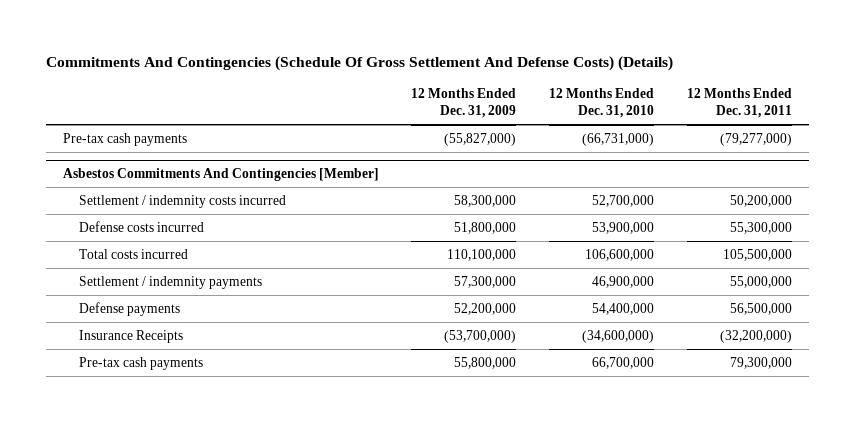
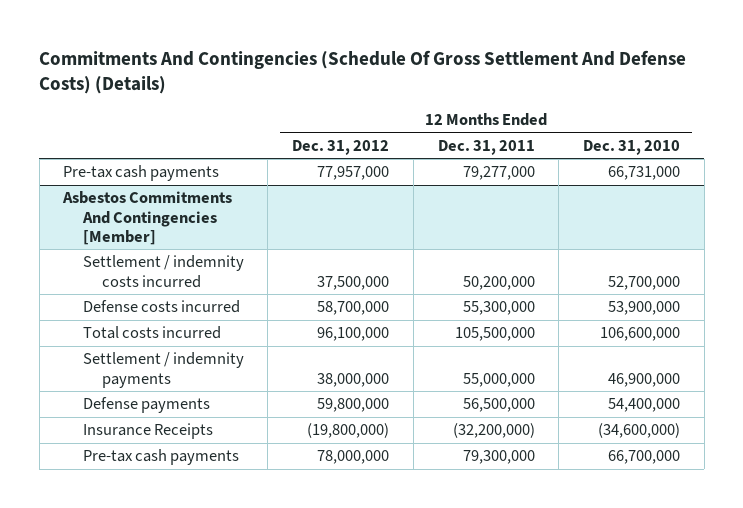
- | 12 Months Ended Dec. 31, 2009 | 12 Months Ended Dec. 31, 2010 | 12 Months Ended Dec. 31, 2011
+ | 12 Months Ended Dec. 31, 2012 | 12 Months Ended Dec. 31, 2011 | 12 Months Ended Dec. 31, 2010
- Pre-tax cash payments | (55,827,000) | (66,731,000) | (79,277,000)
+ Pre-tax cash payments | 77,957,000 | 79,277,000 | 66,731,000

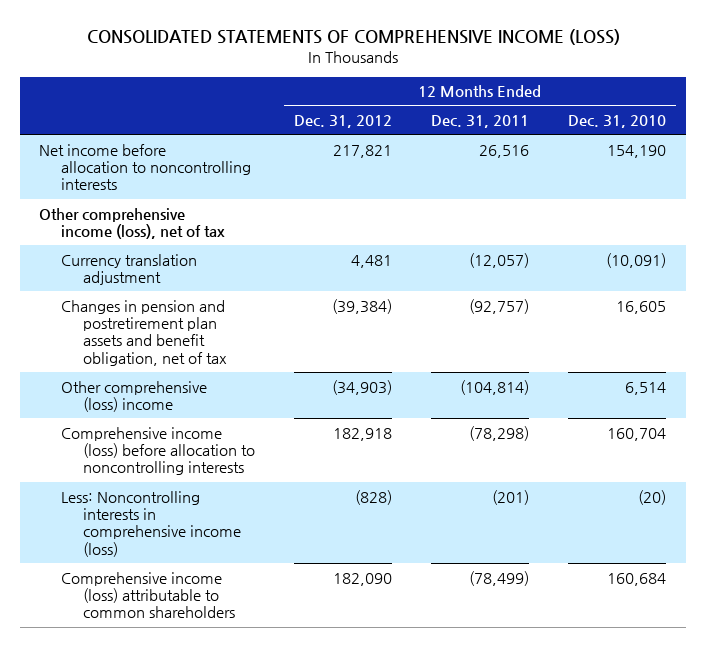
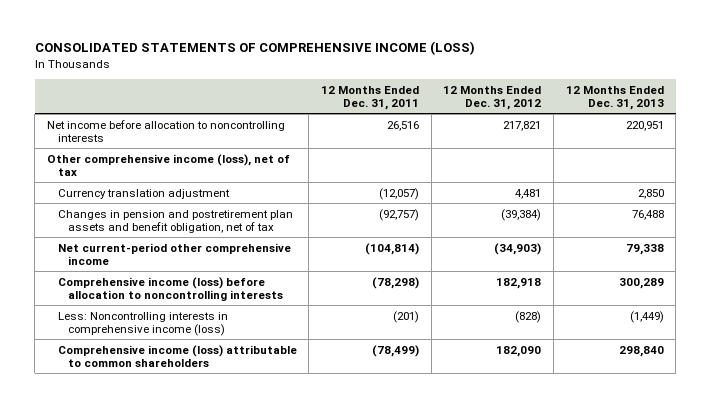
- | 12 Months Ended Dec. 31, 2012 | 12 Months Ended Dec. 31, 2011 | 12 Months Ended Dec. 31, 2010
+ | 12 Months Ended Dec. 31, 2011 | 12 Months Ended Dec. 31, 2012 | 12 Months Ended Dec. 31, 2013
- Other comprehensive (loss) income | (34,903) | (104,814) | 6,514
+ Net current-period other comprehensive income | (104,814) | (34,903) | 79,338

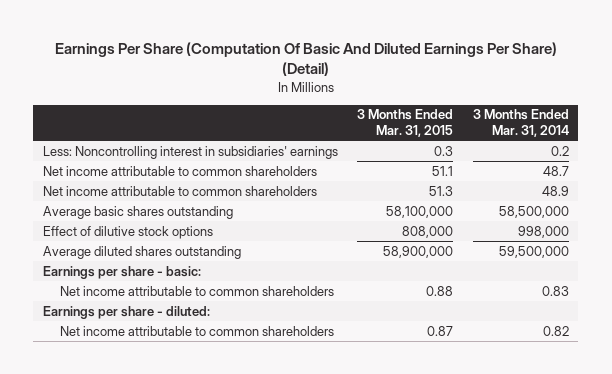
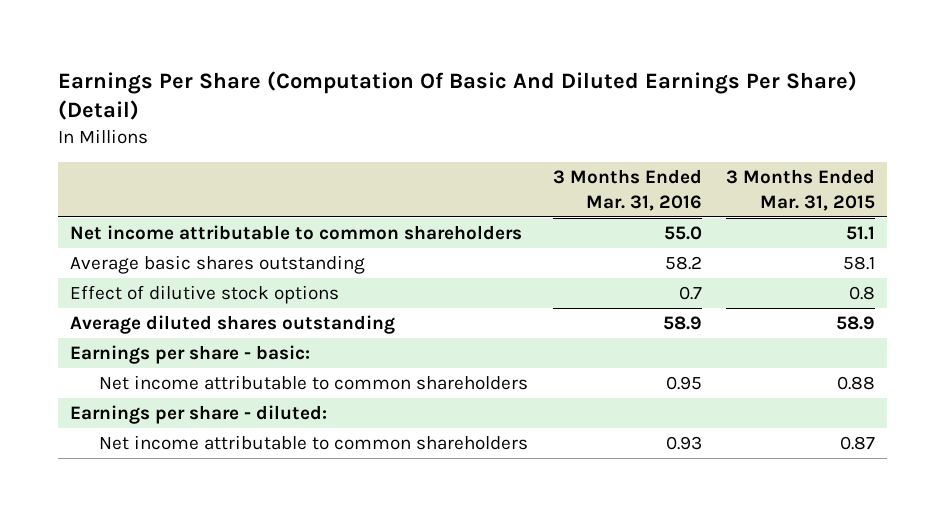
- | 3 Months Ended Mar. 31, 2015 | 3 Months Ended Mar. 31, 2014
+ | 3 Months Ended Mar. 31, 2016 | 3 Months Ended Mar. 31, 2015
- Less: Noncontrolling interest in subsidiaries' earnings | 0.3 | 0.2
- Net income attributable to common shareholders | 51.3 | 48.9
- Average basic shares outstanding | 58,100,000 | 58,500,000
- Effect of dilutive stock options | 808,000 | 998,000
- Average diluted shares outstanding | 58,900,000 | 59,500,000
+ Average basic shares outstanding | 58.2 | 58.1
+ Effect of dilutive stock options | 0.7 | 0.8
+ Average diluted shares outstanding | 58.9 | 58.9

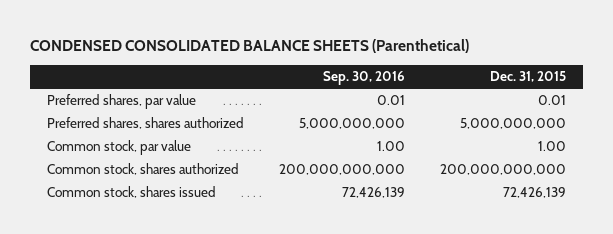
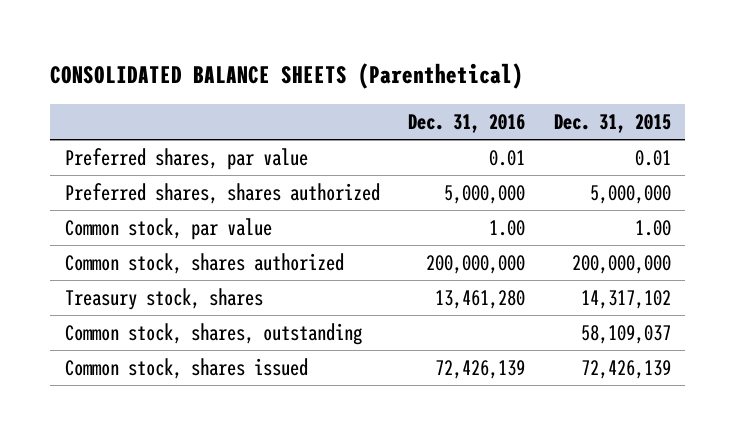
- CONDENSED CONSOLIDATED BALANCE SHEETS (Parenthetical)
+ CONSOLIDATED BALANCE SHEETS (Parenthetical)
- | Sep. 30, 2016 | Dec. 31, 2015
+ | Dec. 31, 2016 | Dec. 31, 2015
- Preferred shares, shares authorized | 5,000,000,000 | 5,000,000,000
+ Preferred shares, shares authorized | 5,000,000 | 5,000,000
- Common stock, shares authorized | 200,000,000,000 | 200,000,000,000
+ Common stock, shares authorized | 200,000,000 | 200,000,000
+ Treasury stock, shares | 13,461,280 | 14,317,102
+ Common stock, shares, outstanding | | 58,109,037

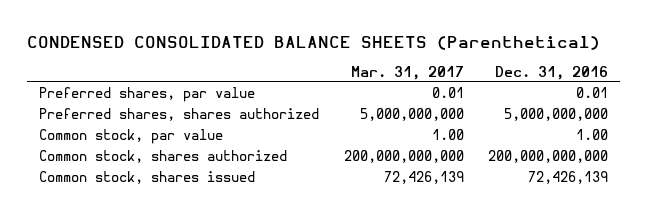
- CONSOLIDATED BALANCE SHEETS (Parenthetical)
+ CONDENSED CONSOLIDATED BALANCE SHEETS (Parenthetical)
- | Dec. 31, 2016 | Dec. 31, 2015
+ | Mar. 31, 2017 | Dec. 31, 2016
- Preferred shares, shares authorized | 5,000,000 | 5,000,000
+ Preferred shares, shares authorized | 5,000,000,000 | 5,000,000,000
- Common stock, shares authorized | 200,000,000 | 200,000,000
- Treasury stock, shares | 13,461,280 | 14,317,102
- Common stock, shares, outstanding | | 58,109,037
+ Common stock, shares authorized | 200,000,000,000 | 200,000,000,000

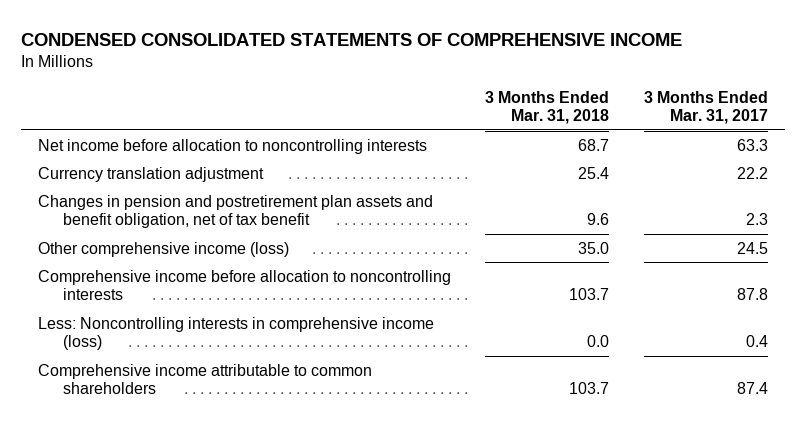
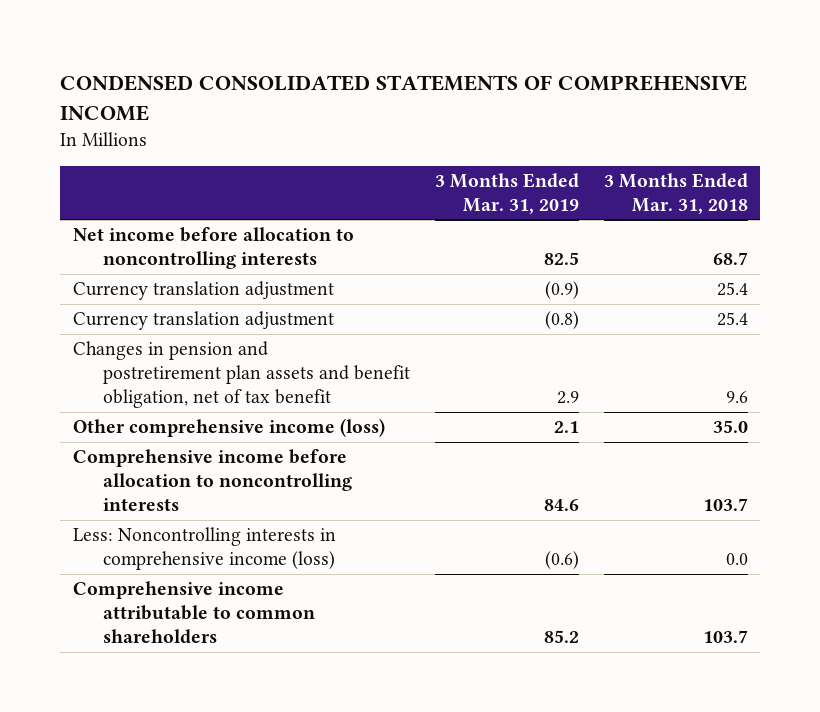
- | 3 Months Ended Mar. 31, 2018 | 3 Months Ended Mar. 31, 2017
+ | 3 Months Ended Mar. 31, 2019 | 3 Months Ended Mar. 31, 2018
+ Currency translation adjustment | (0.8) | 25.4

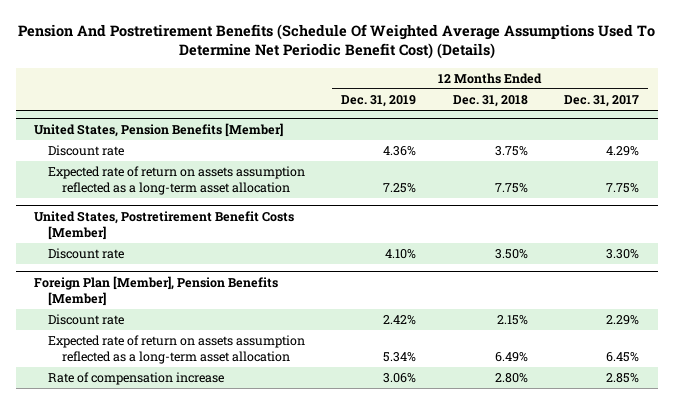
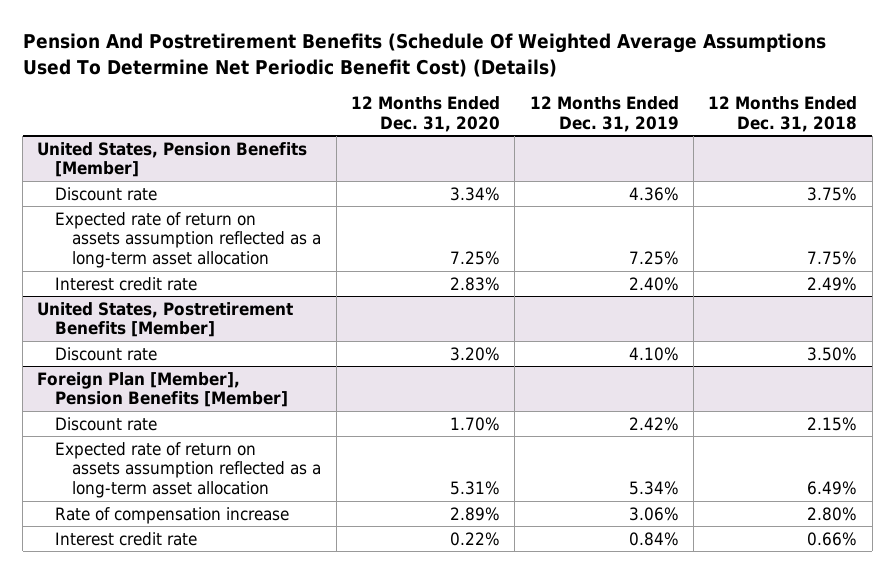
- | 12 Months Ended Dec. 31, 2019 | 12 Months Ended Dec. 31, 2018 | 12 Months Ended Dec. 31, 2017
+ | 12 Months Ended Dec. 31, 2020 | 12 Months Ended Dec. 31, 2019 | 12 Months Ended Dec. 31, 2018
- United States, Postretirement Benefit Costs [Member]
@ United States, Pension Benefits [Member]
+ Interest credit rate | 2.83% | 2.40% | 2.49%
+ United States, Postretirement Benefits [Member]
@ Foreign Plan [Member], Pension Benefits [Member]
+ Interest credit rate | 0.22% | 0.84% | 0.66%

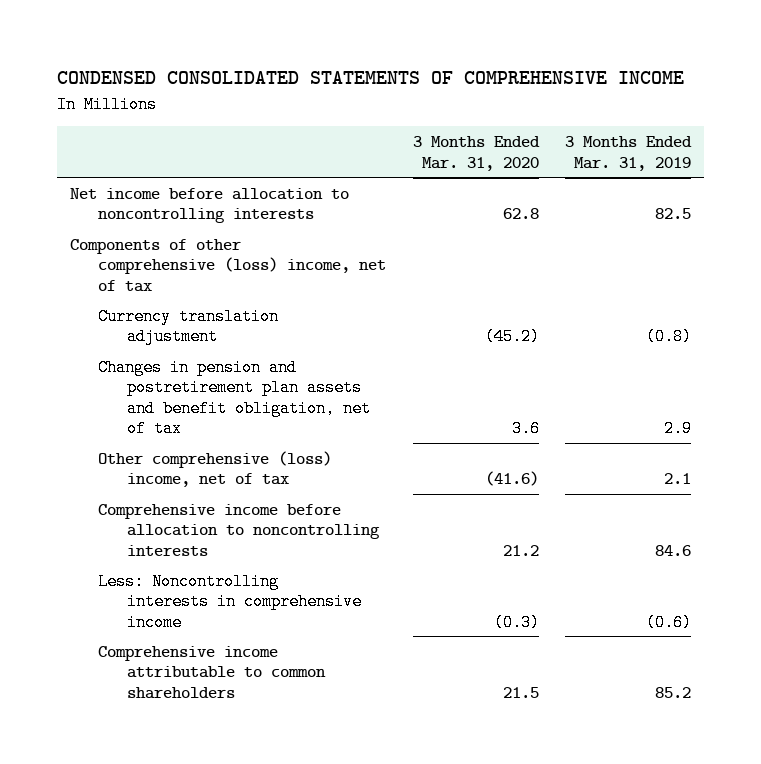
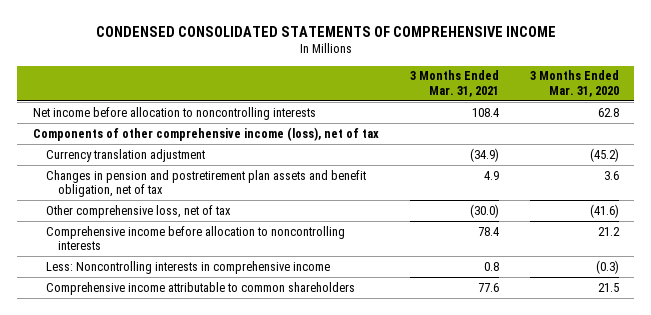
- | 3 Months Ended Mar. 31, 2020 | 3 Months Ended Mar. 31, 2019
+ | 3 Months Ended Mar. 31, 2021 | 3 Months Ended Mar. 31, 2020
- Components of other comprehensive (loss) income, net of tax
+ Components of other comprehensive income (loss), net of tax
- Other comprehensive (loss) income, net of tax | (41.6) | 2.1
+ Other comprehensive loss, net of tax | (30.0) | (41.6)

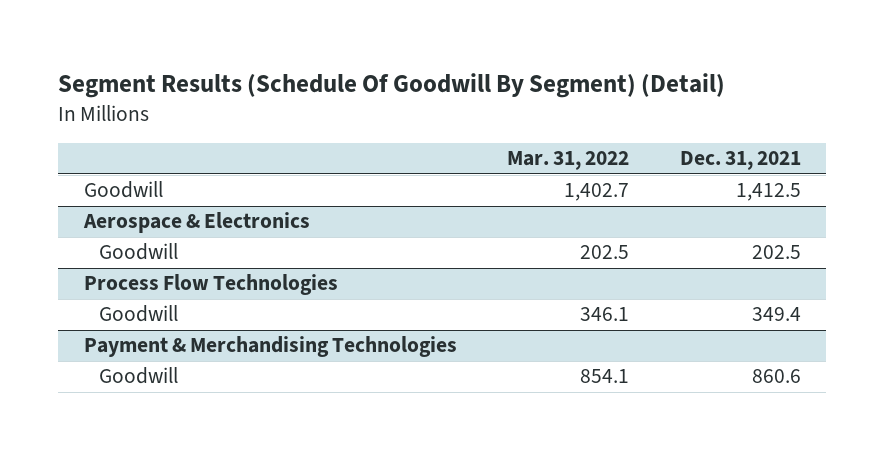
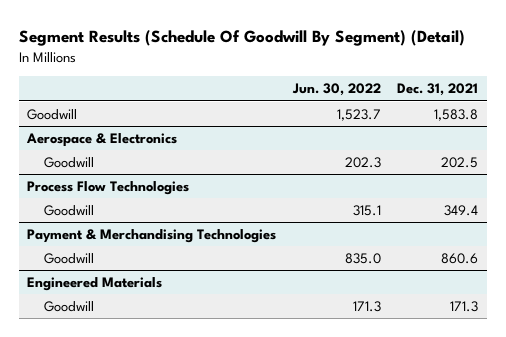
- | Mar. 31, 2022 | Dec. 31, 2021
+ | Jun. 30, 2022 | Dec. 31, 2021
- Goodwill | 1,402.7 | 1,412.5
+ Goodwill | 1,523.7 | 1,583.8
+ Engineered Materials
+ Goodwill | 171.3 | 171.3

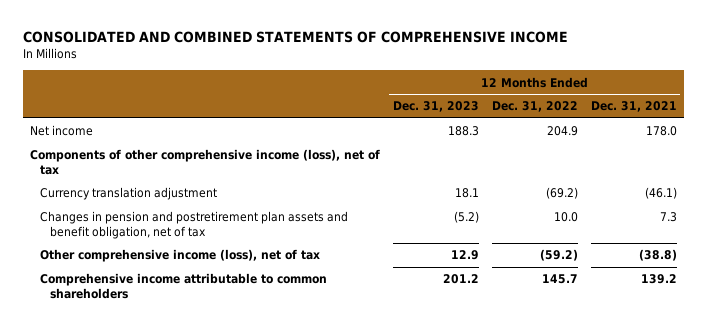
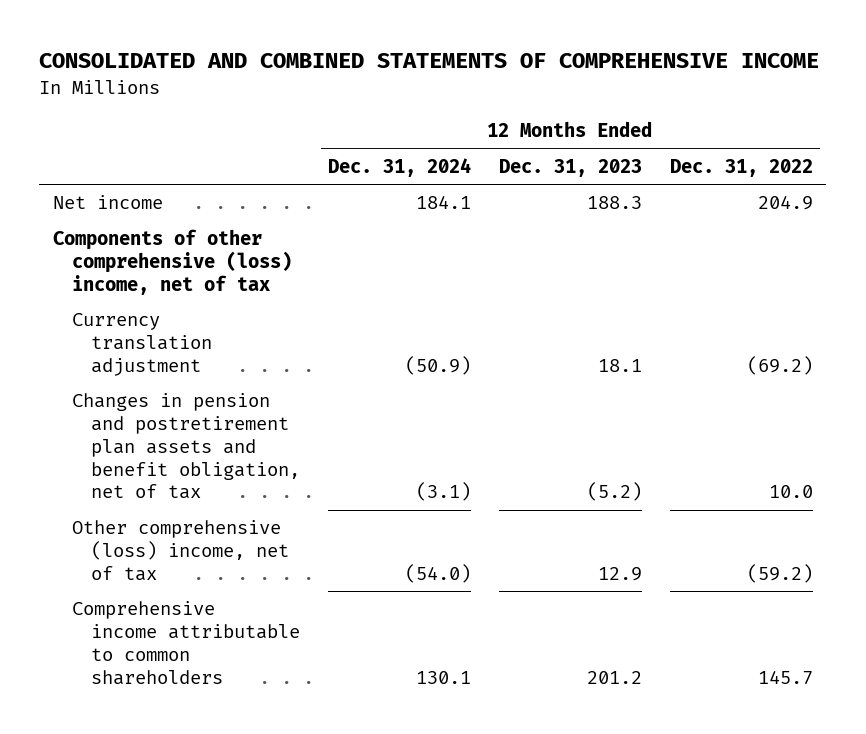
- | 12 Months Ended Dec. 31, 2023 | 12 Months Ended Dec. 31, 2022 | 12 Months Ended Dec. 31, 2021
+ | 12 Months Ended Dec. 31, 2024 | 12 Months Ended Dec. 31, 2023 | 12 Months Ended Dec. 31, 2022
- Components of other comprehensive income (loss), net of tax
+ Components of other comprehensive (loss) income, net of tax
- Other comprehensive income (loss), net of tax | 12.9 | (59.2) | (38.8)
+ Other comprehensive (loss) income, net of tax | (54.0) | 12.9 | (59.2)

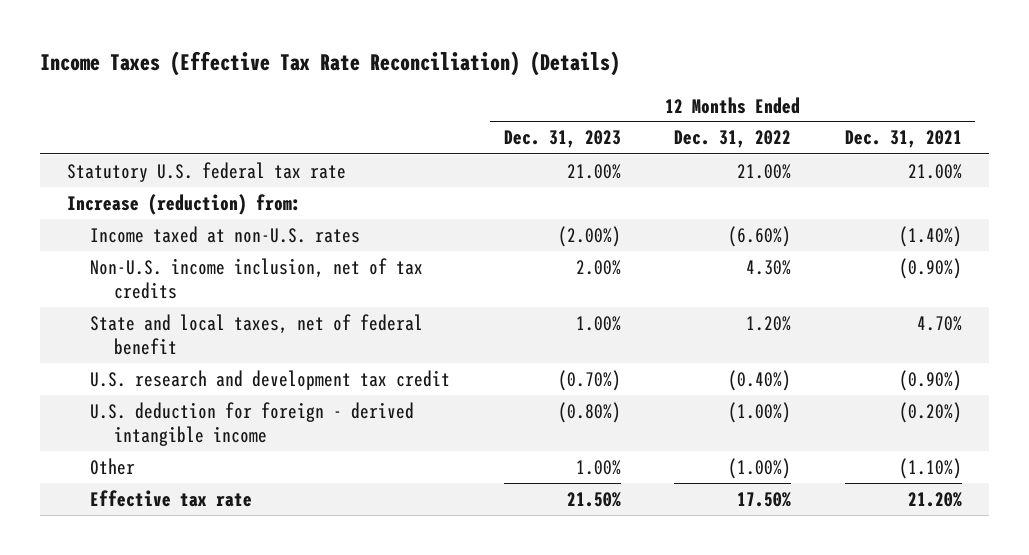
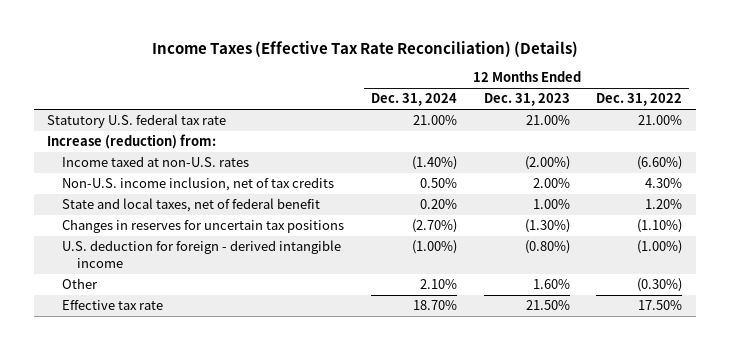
- | 12 Months Ended Dec. 31, 2023 | 12 Months Ended Dec. 31, 2022 | 12 Months Ended Dec. 31, 2021
+ | 12 Months Ended Dec. 31, 2024 | 12 Months Ended Dec. 31, 2023 | 12 Months Ended Dec. 31, 2022
- U.S. research and development tax credit | (0.70%) | (0.40%) | (0.90%)
+ Changes in reserves for uncertain tax positions | (2.70%) | (1.30%) | (1.10%)
- Other | 1.00% | (1.00%) | (1.10%)
+ Other | 2.10% | 1.60% | (0.30%)

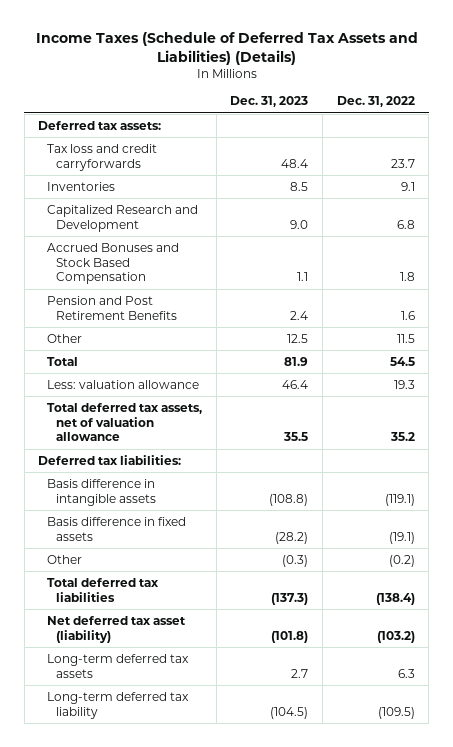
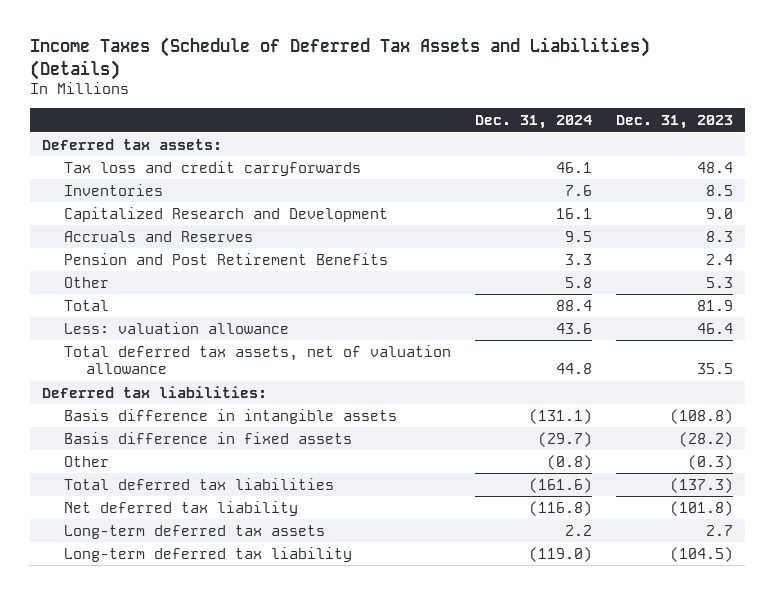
- | Dec. 31, 2023 | Dec. 31, 2022
+ | Dec. 31, 2024 | Dec. 31, 2023
- Accrued Bonuses and Stock Based Compensation | 1.1 | 1.8
+ Accruals and Reserves | 9.5 | 8.3
- Other | 12.5 | 11.5
+ Other | 5.8 | 5.3
- Net deferred tax asset (liability) | (101.8) | (103.2)
+ Net deferred tax liability | (116.8) | (101.8)

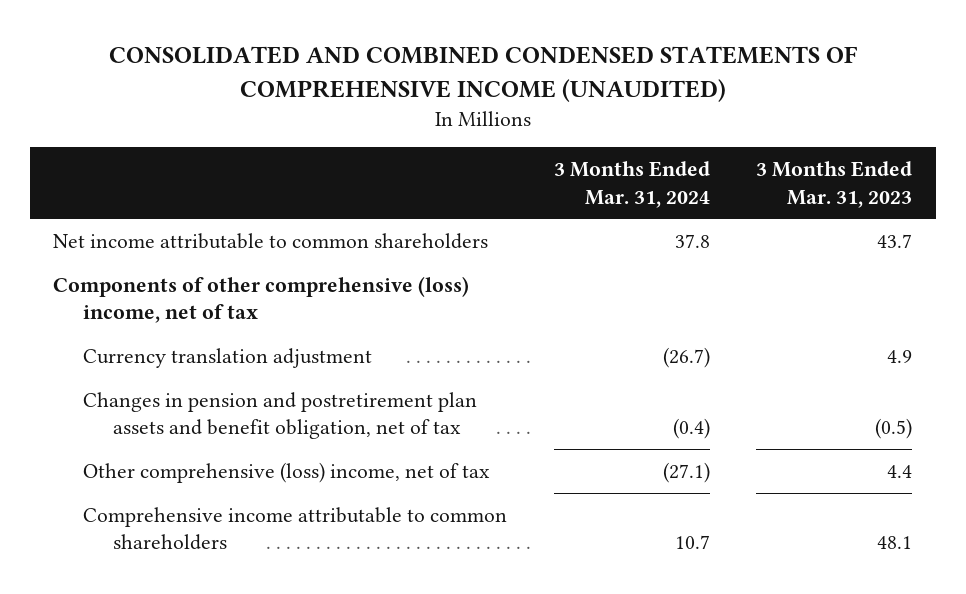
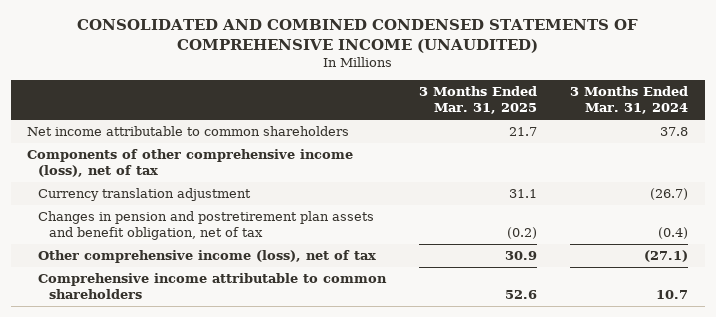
- | 3 Months Ended Mar. 31, 2024 | 3 Months Ended Mar. 31, 2023
+ | 3 Months Ended Mar. 31, 2025 | 3 Months Ended Mar. 31, 2024
- Components of other comprehensive (loss) income, net of tax
+ Components of other comprehensive income (loss), net of tax
- Other comprehensive (loss) income, net of tax | (27.1) | 4.4
+ Other comprehensive income (loss), net of tax | 30.9 | (27.1)

